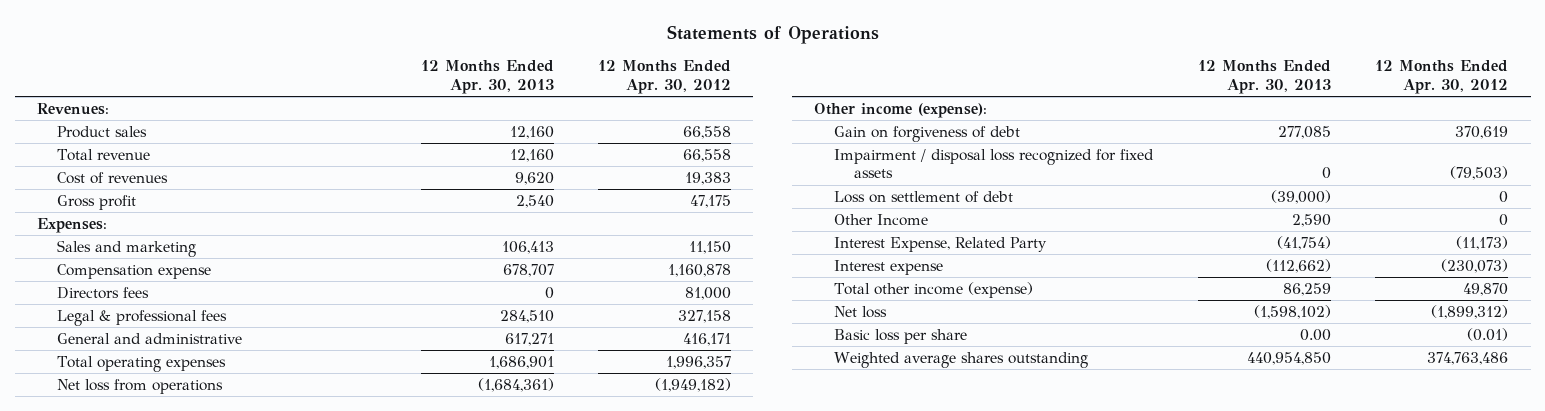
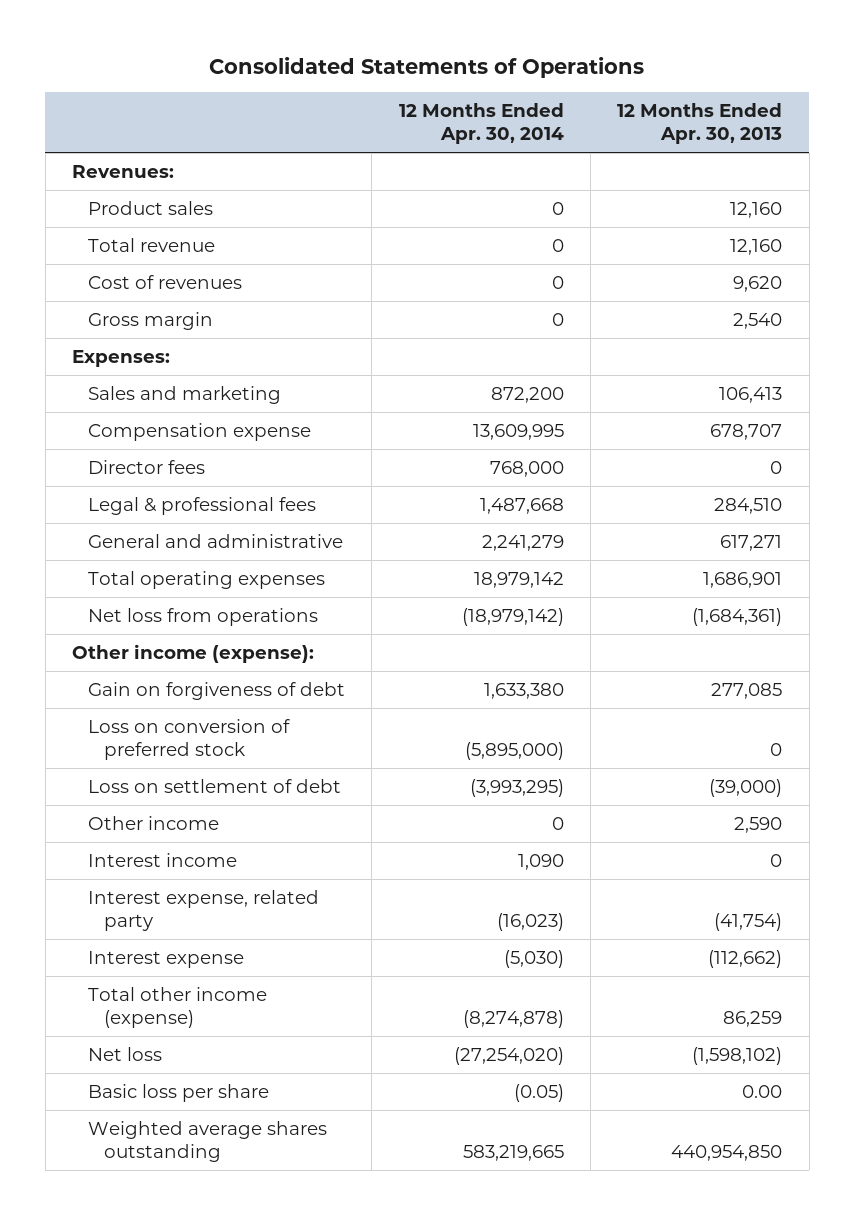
- Statements of Operations
+ Consolidated Statements of Operations
- | 12 Months Ended Apr. 30, 2013 | 12 Months Ended Apr. 30, 2012
+ | 12 Months Ended Apr. 30, 2014 | 12 Months Ended Apr. 30, 2013
- Gross profit | 2,540 | 47,175
+ Gross margin | 0 | 2,540
- Directors fees | 0 | 81,000
+ Director fees | 768,000 | 0
- Impairment / disposal loss recognized for fixed assets | 0 | (79,503)
+ Loss on conversion of preferred stock | (5,895,000) | 0
- Other Income | 2,590 | 0
- Interest Expense, Related Party | (41,754) | (11,173)
+ Other income | 0 | 2,590
+ Interest income | 1,090 | 0
+ Interest expense, related party | (16,023) | (41,754)

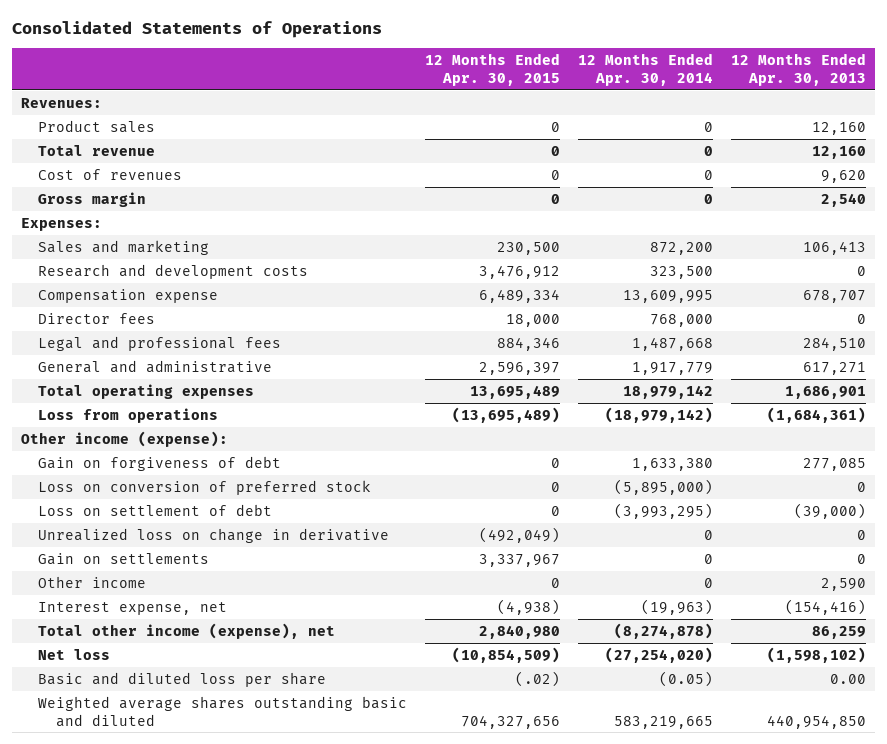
- | 12 Months Ended Apr. 30, 2014 | 12 Months Ended Apr. 30, 2013
+ | 12 Months Ended Apr. 30, 2015 | 12 Months Ended Apr. 30, 2014 | 12 Months Ended Apr. 30, 2013
+ Research and development costs | 3,476,912 | 323,500 | 0
- Legal & professional fees | 1,487,668 | 284,510
- General and administrative | 2,241,279 | 617,271
+ Legal and professional fees | 884,346 | 1,487,668 | 284,510
+ General and administrative | 2,596,397 | 1,917,779 | 617,271
- Net loss from operations | (18,979,142) | (1,684,361)
+ Loss from operations | (13,695,489) | (18,979,142) | (1,684,361)
+ Unrealized loss on change in derivative | (492,049) | 0 | 0
+ Gain on settlements | 3,337,967 | 0 | 0
- Interest income | 1,090 | 0
- Interest expense, related party | (16,023) | (41,754)
- Interest expense | (5,030) | (112,662)
- Total other income (expense) | (8,274,878) | 86,259
+ Interest expense, net | (4,938) | (19,963) | (154,416)
+ Total other income (expense), net | 2,840,980 | (8,274,878) | 86,259
- Basic loss per share | (0.05) | 0.00
- Weighted average shares outstanding | 583,219,665 | 440,954,850
+ Basic and diluted loss per share | (.02) | (0.05) | 0.00
+ Weighted average shares outstanding basic and diluted | 704,327,656 | 583,219,665 | 440,954,850

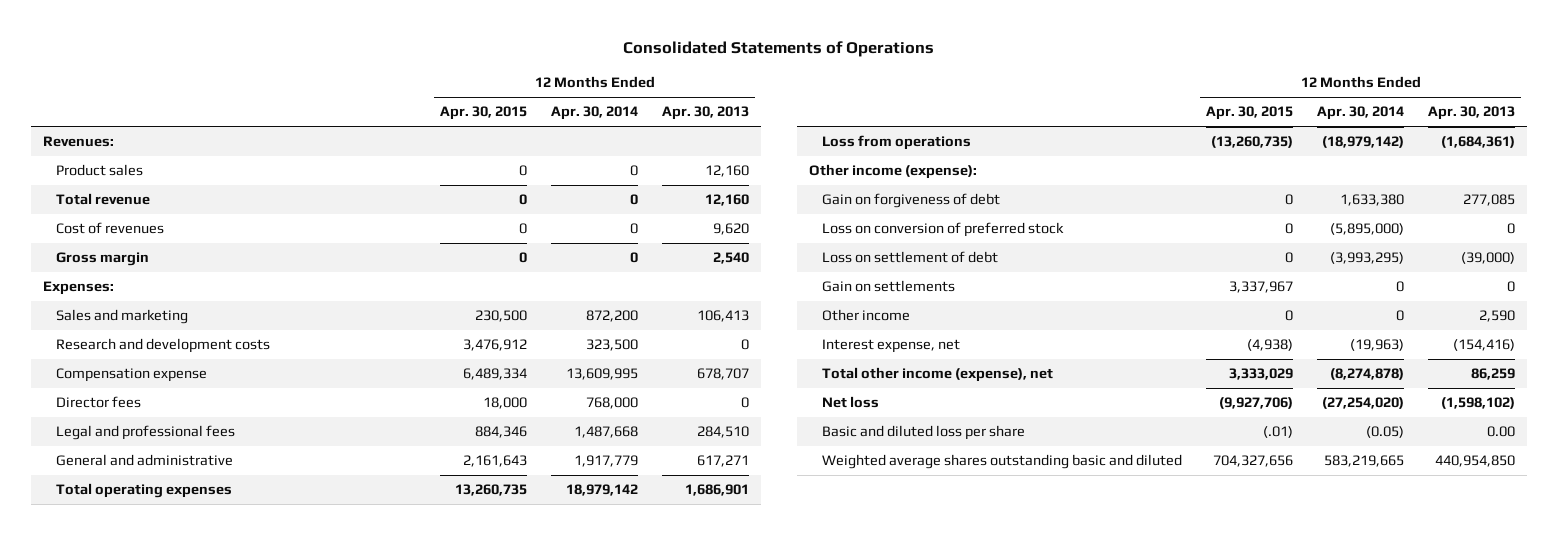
- General and administrative | 2,596,397 | 1,917,779 | 617,271
- Total operating expenses | 13,695,489 | 18,979,142 | 1,686,901
- Loss from operations | (13,695,489) | (18,979,142) | (1,684,361)
+ General and administrative | 2,161,643 | 1,917,779 | 617,271
+ Total operating expenses | 13,260,735 | 18,979,142 | 1,686,901
+ Loss from operations | (13,260,735) | (18,979,142) | (1,684,361)
- Unrealized loss on change in derivative | (492,049) | 0 | 0
- Total other income (expense), net | 2,840,980 | (8,274,878) | 86,259
- Net loss | (10,854,509) | (27,254,020) | (1,598,102)
- Basic and diluted loss per share | (.02) | (0.05) | 0.00
+ Total other income (expense), net | 3,333,029 | (8,274,878) | 86,259
+ Net loss | (9,927,706) | (27,254,020) | (1,598,102)
+ Basic and diluted loss per share | (.01) | (0.05) | 0.00

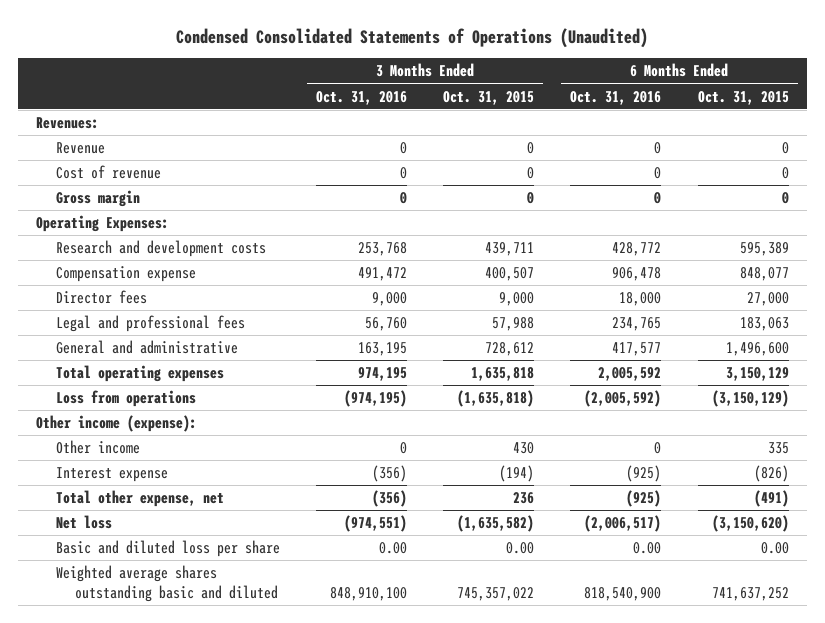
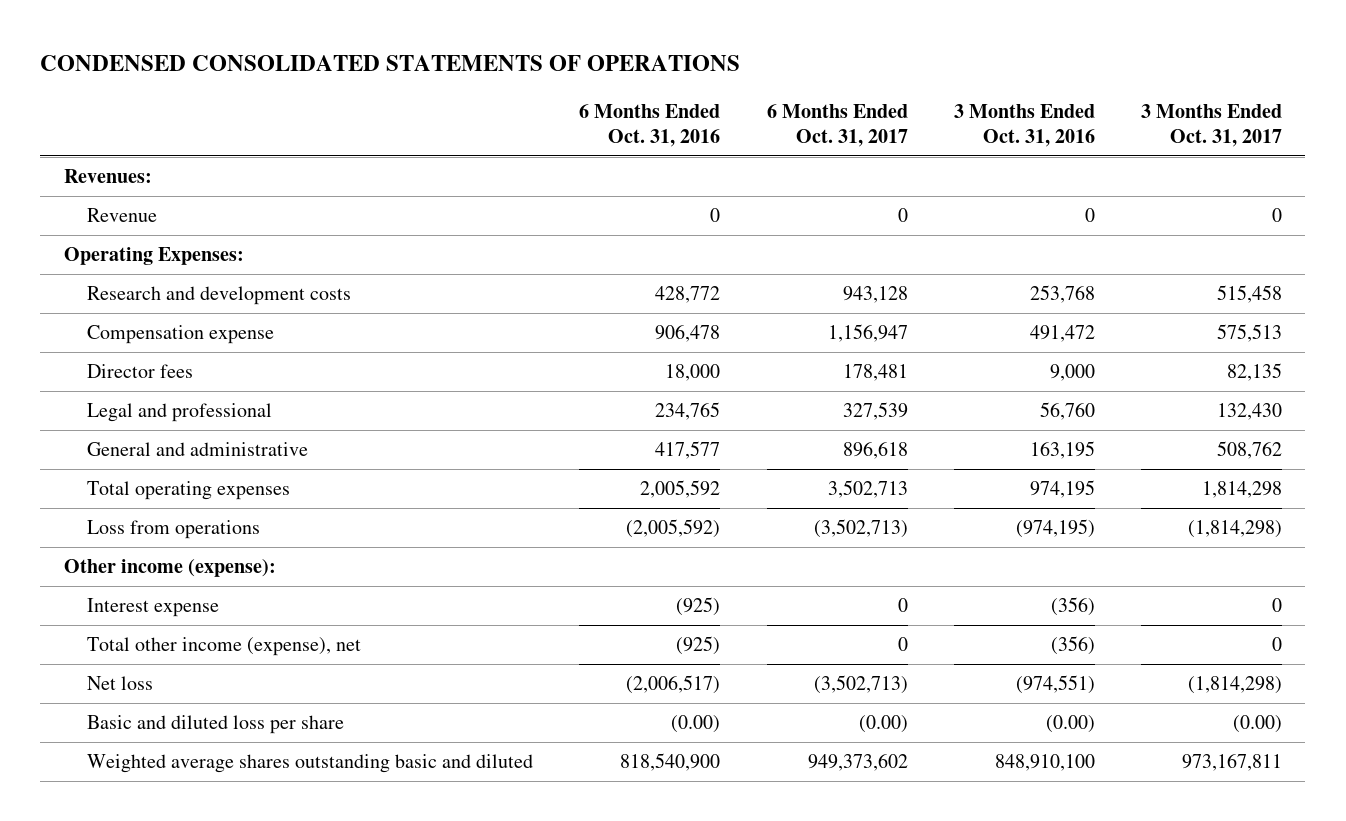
- Condensed Consolidated Statements of Operations (Unaudited)
+ CONDENSED CONSOLIDATED STATEMENTS OF OPERATIONS
- | 3 Months Ended Oct. 31, 2016 | 3 Months Ended Oct. 31, 2015 | 6 Months Ended Oct. 31, 2016 | 6 Months Ended Oct. 31, 2015
+ | 6 Months Ended Oct. 31, 2016 | 6 Months Ended Oct. 31, 2017 | 3 Months Ended Oct. 31, 2016 | 3 Months Ended Oct. 31, 2017
- Cost of revenue | 0 | 0 | 0 | 0
- Gross margin | 0 | 0 | 0 | 0
- Legal and professional fees | 56,760 | 57,988 | 234,765 | 183,063
+ Legal and professional | 234,765 | 327,539 | 56,760 | 132,430
- Other income | 0 | 430 | 0 | 335
- Total other expense, net | (356) | 236 | (925) | (491)
+ Total other income (expense), net | (925) | 0 | (356) | 0
- Basic and diluted loss per share | 0.00 | 0.00 | 0.00 | 0.00
+ Basic and diluted loss per share | (0.00) | (0.00) | (0.00) | (0.00)

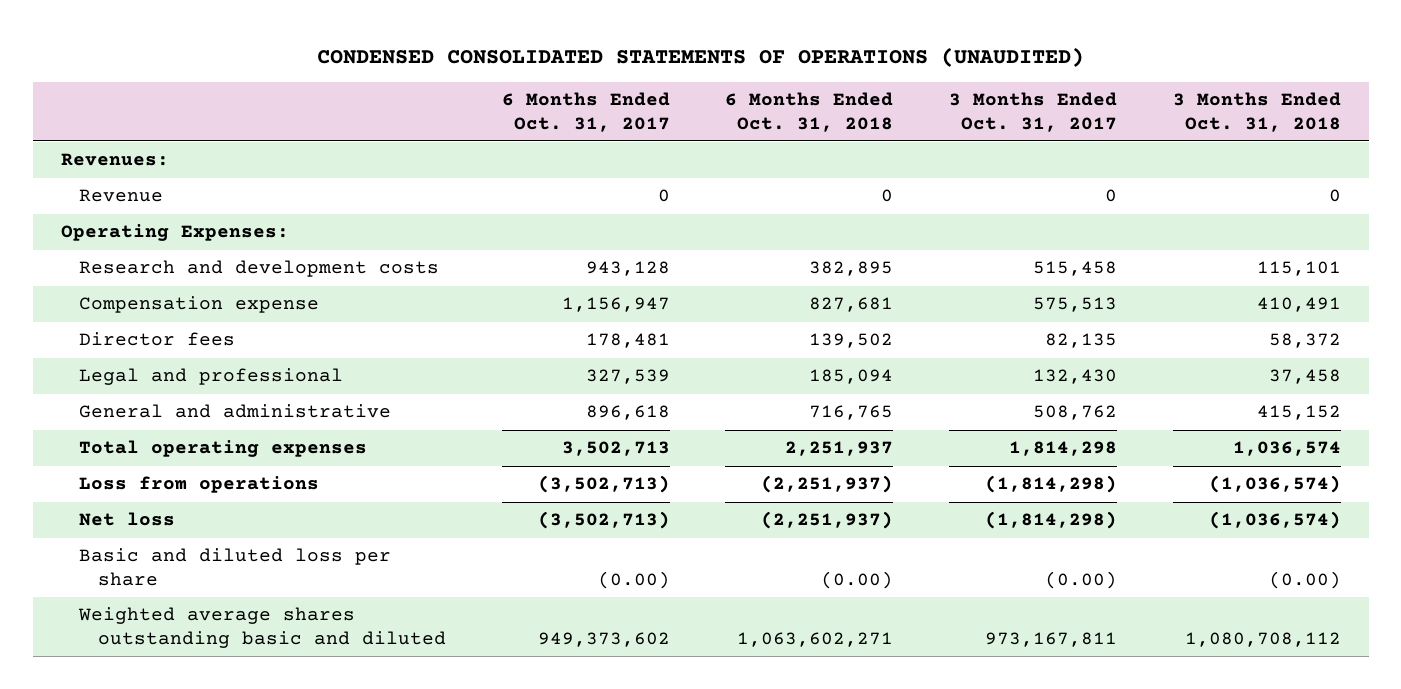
- CONDENSED CONSOLIDATED STATEMENTS OF OPERATIONS
+ CONDENSED CONSOLIDATED STATEMENTS OF OPERATIONS (UNAUDITED)
- | 6 Months Ended Oct. 31, 2016 | 6 Months Ended Oct. 31, 2017 | 3 Months Ended Oct. 31, 2016 | 3 Months Ended Oct. 31, 2017
+ | 6 Months Ended Oct. 31, 2017 | 6 Months Ended Oct. 31, 2018 | 3 Months Ended Oct. 31, 2017 | 3 Months Ended Oct. 31, 2018
- Other income (expense):
- Interest expense | (925) | 0 | (356) | 0
- Total other income (expense), net | (925) | 0 | (356) | 0

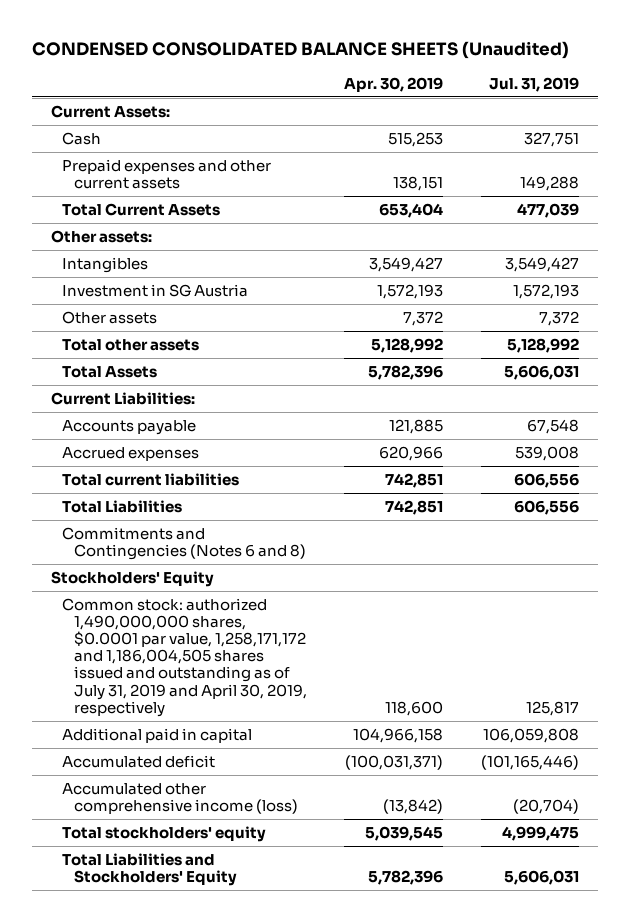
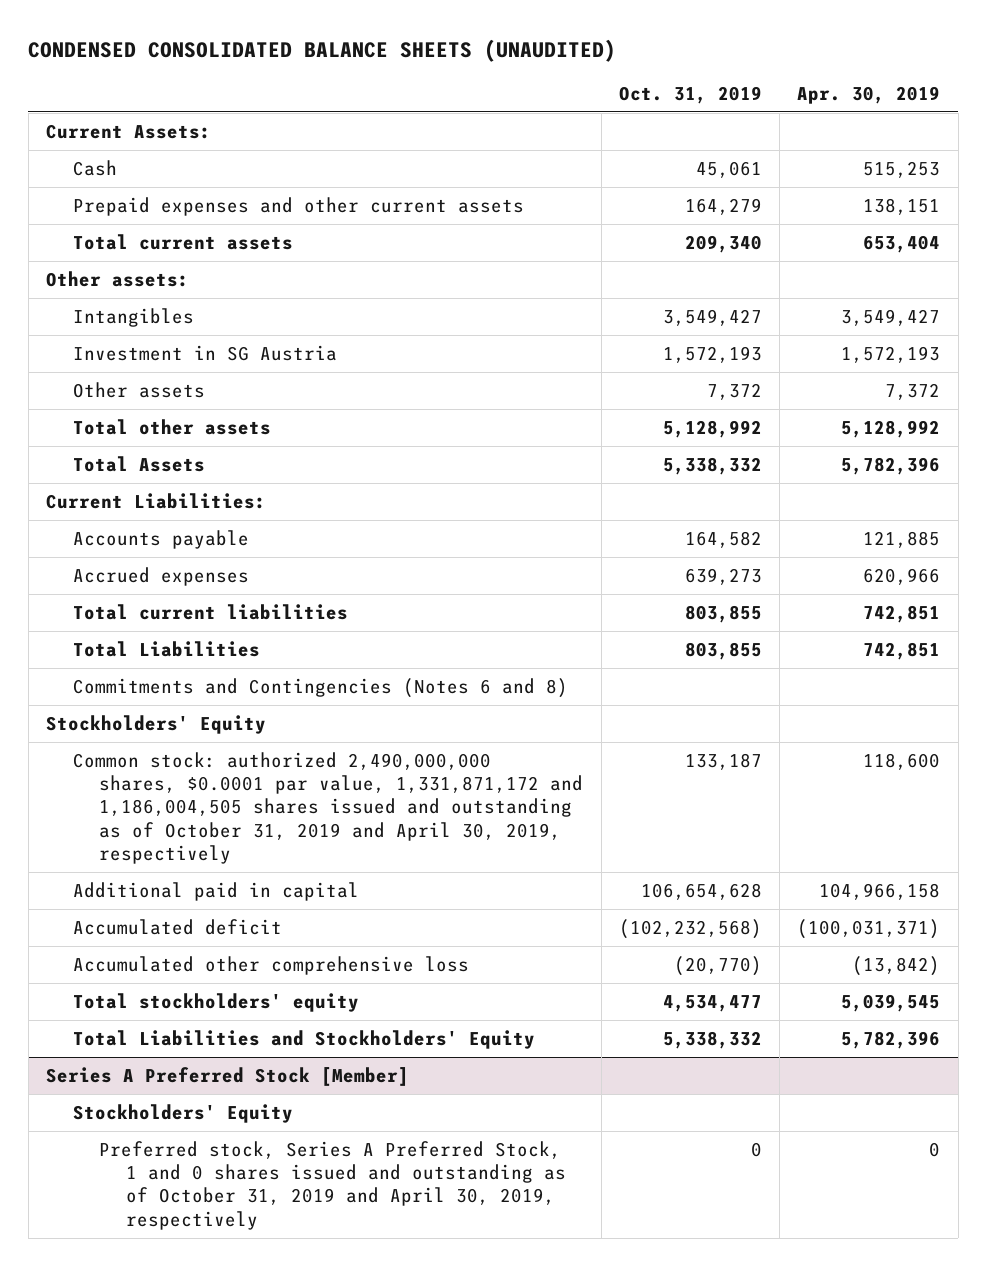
- CONDENSED CONSOLIDATED BALANCE SHEETS (Unaudited)
+ CONDENSED CONSOLIDATED BALANCE SHEETS (UNAUDITED)
- | Apr. 30, 2019 | Jul. 31, 2019
+ | Oct. 31, 2019 | Apr. 30, 2019
- Total Current Assets | 653,404 | 477,039
+ Total current assets | 209,340 | 653,404
- Common stock: authorized 1,490,000,000 shares, $0.0001 par value, 1,258,171,172 and 1,186,004,505 shares issued and outstanding as of July 31, 2019 and April 30, 2019, respectively | 118,600 | 125,817
+ Common stock: authorized 2,490,000,000 shares, $0.0001 par value, 1,331,871,172 and 1,186,004,505 shares issued and outstanding as of October 31, 2019 and April 30, 2019, respectively | 133,187 | 118,600
- Accumulated other comprehensive income (loss) | (13,842) | (20,704)
+ Accumulated other comprehensive loss | (20,770) | (13,842)
+ Series A Preferred Stock [Member]
+ Stockholders' Equity
+ Preferred stock, Series A Preferred Stock, 1 and 0 shares issued and outstanding as of October 31, 2019 and April 30, 2019, respectively | 0 | 0

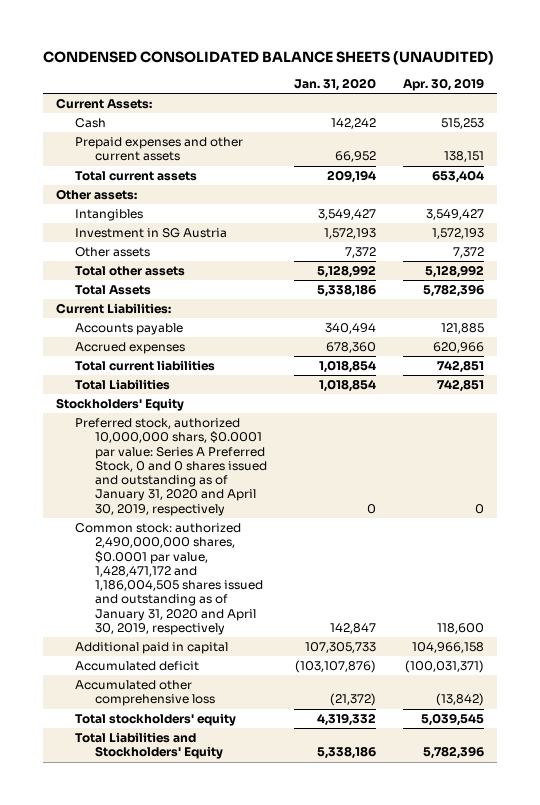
- | Oct. 31, 2019 | Apr. 30, 2019
+ | Jan. 31, 2020 | Apr. 30, 2019
- Commitments and Contingencies (Notes 6 and 8)
- Common stock: authorized 2,490,000,000 shares, $0.0001 par value, 1,331,871,172 and 1,186,004,505 shares issued and outstanding as of October 31, 2019 and April 30, 2019, respectively | 133,187 | 118,600
+ Preferred stock, authorized 10,000,000 shars, $0.0001 par value: Series A Preferred Stock, 0 and 0 shares issued and outstanding as of January 31, 2020 and April 30, 2019, respectively | 0 | 0
+ Common stock: authorized 2,490,000,000 shares, $0.0001 par value, 1,428,471,172 and 1,186,004,505 shares issued and outstanding as of January 31, 2020 and April 30, 2019, respectively | 142,847 | 118,600
- Series A Preferred Stock [Member]
- Stockholders' Equity
- Preferred stock, Series A Preferred Stock, 1 and 0 shares issued and outstanding as of October 31, 2019 and April 30, 2019, respectively | 0 | 0

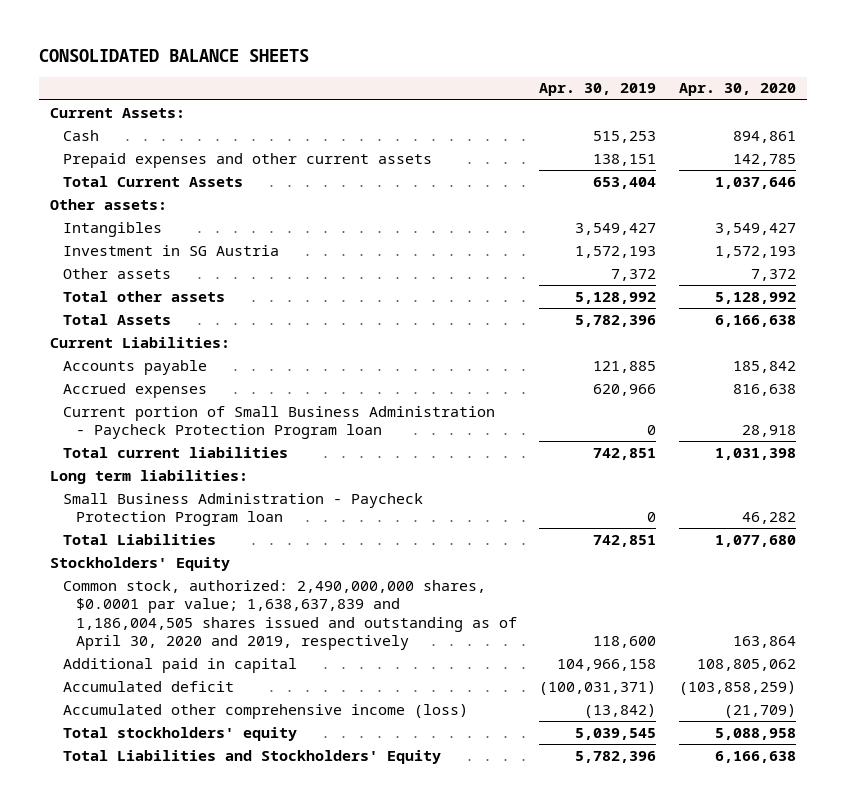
- CONDENSED CONSOLIDATED BALANCE SHEETS (UNAUDITED)
+ CONSOLIDATED BALANCE SHEETS
- | Jan. 31, 2020 | Apr. 30, 2019
+ | Apr. 30, 2019 | Apr. 30, 2020
- Total current assets | 209,194 | 653,404
+ Total Current Assets | 653,404 | 1,037,646
+ Current portion of Small Business Administration - Paycheck Protection Program loan | 0 | 28,918
+ Long term liabilities:
+ Small Business Administration - Paycheck Protection Program loan | 0 | 46,282
- Preferred stock, authorized 10,000,000 shars, $0.0001 par value: Series A Preferred Stock, 0 and 0 shares issued and outstanding as of January 31, 2020 and April 30, 2019, respectively | 0 | 0
- Common stock: authorized 2,490,000,000 shares, $0.0001 par value, 1,428,471,172 and 1,186,004,505 shares issued and outstanding as of January 31, 2020 and April 30, 2019, respectively | 142,847 | 118,600
+ Common stock, authorized: 2,490,000,000 shares, $0.0001 par value; 1,638,637,839 and 1,186,004,505 shares issued and outstanding as of April 30, 2020 and 2019, respectively | 118,600 | 163,864
- Accumulated other comprehensive loss | (21,372) | (13,842)
+ Accumulated other comprehensive income (loss) | (13,842) | (21,709)

